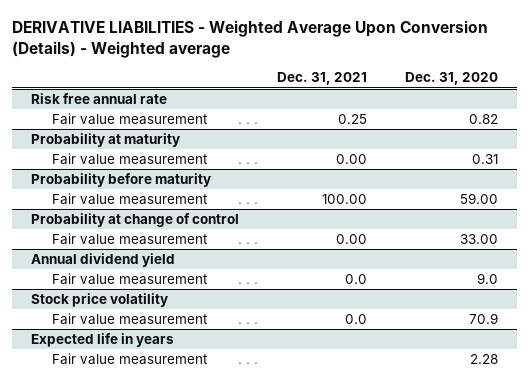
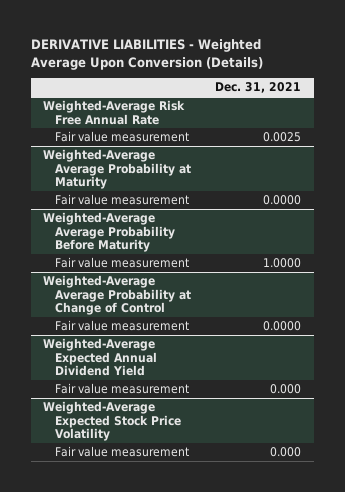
- DERIVATIVE LIABILITIES - Weighted Average Upon Conversion (Details) - Weighted average
+ DERIVATIVE LIABILITIES - Weighted Average Upon Conversion (Details)
- | Dec. 31, 2021 | Dec. 31, 2020
+ | Dec. 31, 2021
- Risk free annual rate
- Fair value measurement | 0.25 | 0.82
- Probability at maturity
- Fair value measurement | 0.00 | 0.31
- Probability before maturity
- Fair value measurement | 100.00 | 59.00
- Probability at change of control
- Fair value measurement | 0.00 | 33.00
- Annual dividend yield
- Fair value measurement | 0.0 | 9.0
- Stock price volatility
- Fair value measurement | 0.0 | 70.9
- Expected life in years
- Fair value measurement | | 2.28
+ Weighted-Average Risk Free Annual Rate
+ Fair value measurement | 0.0025
+ Weighted-Average Average Probability at Maturity
+ Fair value measurement | 0.0000
+ Weighted-Average Average Probability Before Maturity
+ Fair value measurement | 1.0000
+ Weighted-Average Average Probability at Change of Control
+ Fair value measurement | 0.0000
+ Weighted-Average Expected Annual Dividend Yield
+ Fair value measurement | 0.000
+ Weighted-Average Expected Stock Price Volatility
+ Fair value measurement | 0.000

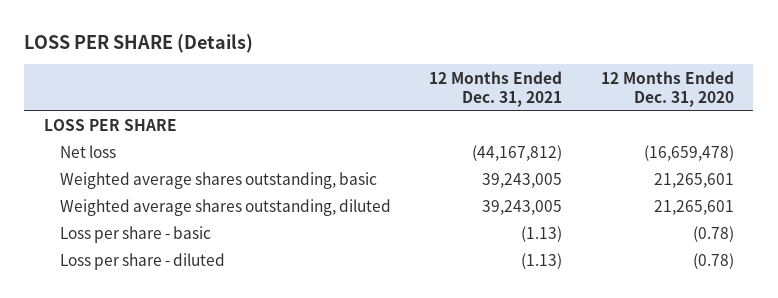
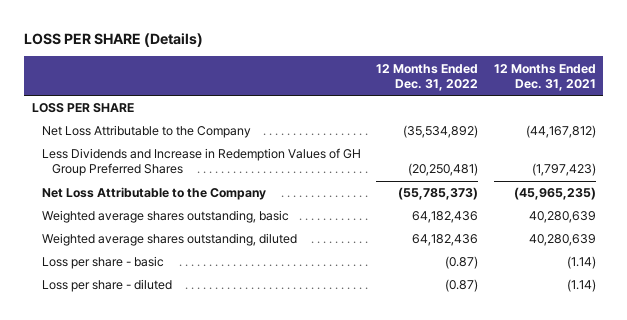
- | 12 Months Ended Dec. 31, 2021 | 12 Months Ended Dec. 31, 2020
+ | 12 Months Ended Dec. 31, 2022 | 12 Months Ended Dec. 31, 2021
- Net loss | (44,167,812) | (16,659,478)
- Weighted average shares outstanding, basic | 39,243,005 | 21,265,601
- Weighted average shares outstanding, diluted | 39,243,005 | 21,265,601
- Loss per share - basic | (1.13) | (0.78)
- Loss per share - diluted | (1.13) | (0.78)
+ Net Loss Attributable to the Company | (35,534,892) | (44,167,812)
+ Less Dividends and Increase in Redemption Values of GH Group Preferred Shares | (20,250,481) | (1,797,423)
+ Net Loss Attributable to the Company | (55,785,373) | (45,965,235)
+ Weighted average shares outstanding, basic | 64,182,436 | 40,280,639
+ Weighted average shares outstanding, diluted | 64,182,436 | 40,280,639
+ Loss per share - basic | (0.87) | (1.14)
+ Loss per share - diluted | (0.87) | (1.14)

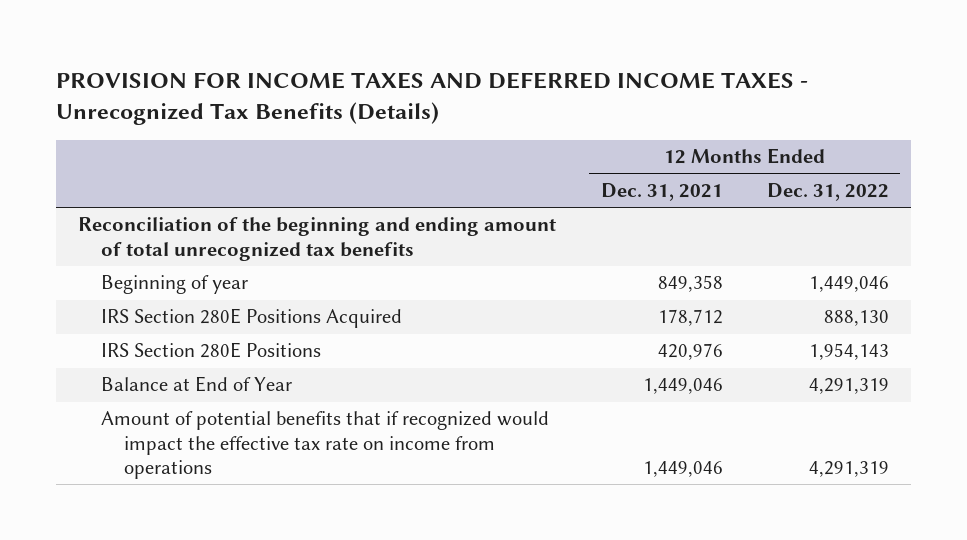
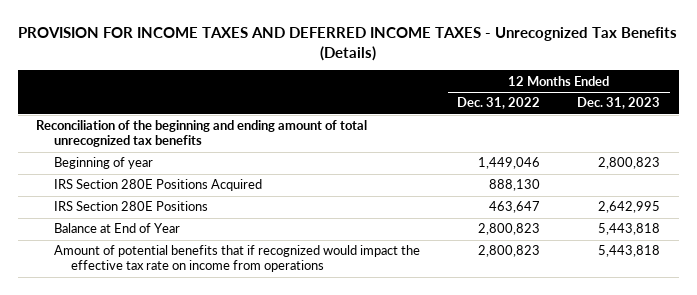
- | 12 Months Ended Dec. 31, 2021 | 12 Months Ended Dec. 31, 2022
+ | 12 Months Ended Dec. 31, 2022 | 12 Months Ended Dec. 31, 2023
- IRS Section 280E Positions | 420,976 | 1,954,143
- Balance at End of Year | 1,449,046 | 4,291,319
- Amount of potential benefits that if recognized would impact the effective tax rate on income from operations | 1,449,046 | 4,291,319
+ IRS Section 280E Positions | 463,647 | 2,642,995
+ Balance at End of Year | 2,800,823 | 5,443,818
+ Amount of potential benefits that if recognized would impact the effective tax rate on income from operations | 2,800,823 | 5,443,818

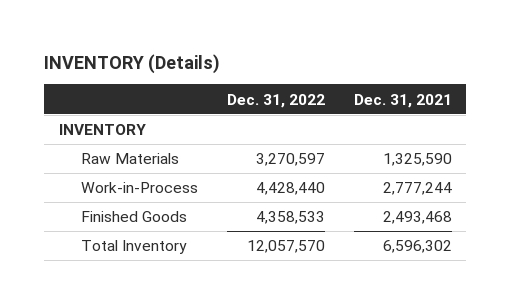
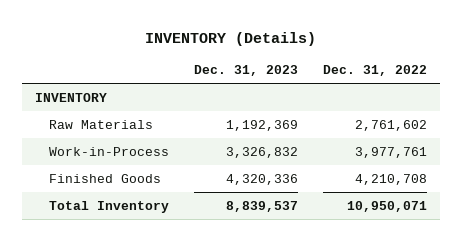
- | Dec. 31, 2022 | Dec. 31, 2021
+ | Dec. 31, 2023 | Dec. 31, 2022
- Raw Materials | 3,270,597 | 1,325,590
- Work-in-Process | 4,428,440 | 2,777,244
- Finished Goods | 4,358,533 | 2,493,468
- Total Inventory | 12,057,570 | 6,596,302
+ Raw Materials | 1,192,369 | 2,761,602
+ Work-in-Process | 3,326,832 | 3,977,761
+ Finished Goods | 4,320,336 | 4,210,708
+ Total Inventory | 8,839,537 | 10,950,071

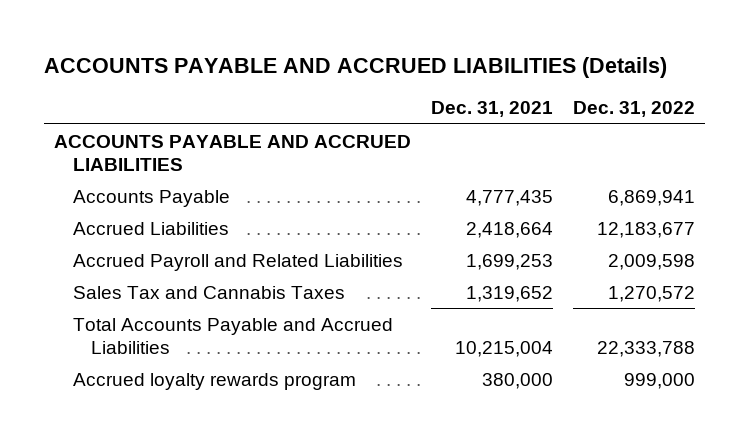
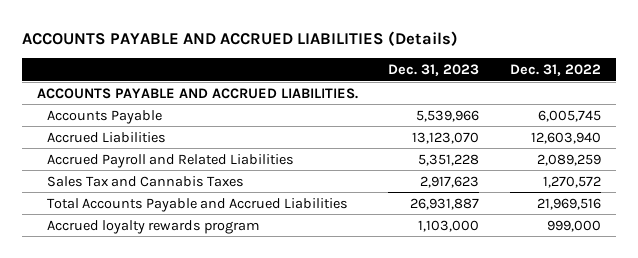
- | Dec. 31, 2021 | Dec. 31, 2022
+ | Dec. 31, 2023 | Dec. 31, 2022
- ACCOUNTS PAYABLE AND ACCRUED LIABILITIES
- Accounts Payable | 4,777,435 | 6,869,941
- Accrued Liabilities | 2,418,664 | 12,183,677
- Accrued Payroll and Related Liabilities | 1,699,253 | 2,009,598
+ ACCOUNTS PAYABLE AND ACCRUED LIABILITIES.
+ Accounts Payable | 5,539,966 | 6,005,745
+ Accrued Liabilities | 13,123,070 | 12,603,940
+ Accrued Payroll and Related Liabilities | 5,351,228 | 2,089,259
- Total Accounts Payable and Accrued Liabilities | 10,215,004 | 22,333,788
+ Total Accounts Payable and Accrued Liabilities | 26,931,887 | 21,969,516

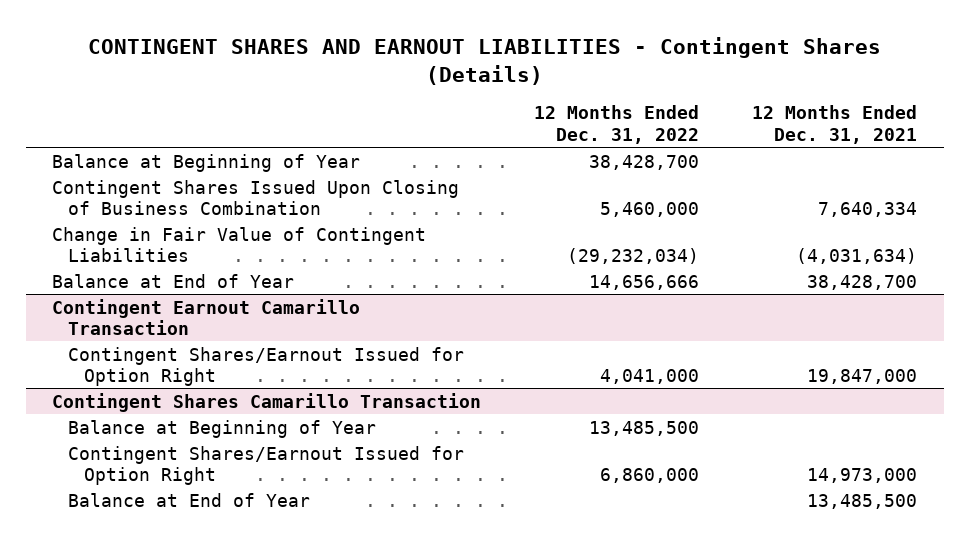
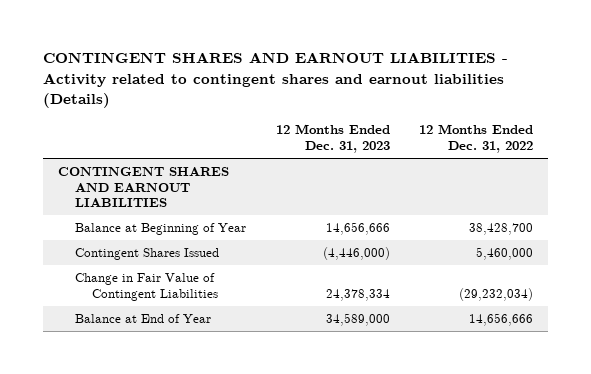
- CONTINGENT SHARES AND EARNOUT LIABILITIES - Contingent Shares (Details)
+ CONTINGENT SHARES AND EARNOUT LIABILITIES - Activity related to contingent shares and earnout liabilities (Details)
- | 12 Months Ended Dec. 31, 2022 | 12 Months Ended Dec. 31, 2021
+ | 12 Months Ended Dec. 31, 2023 | 12 Months Ended Dec. 31, 2022
+ CONTINGENT SHARES AND EARNOUT LIABILITIES
- Contingent Shares Issued Upon Closing of Business Combination | 5,460,000 | 7,640,334
+ Contingent Shares Issued | (4,446,000) | 5,460,000
- Contingent Earnout Camarillo Transaction
- Contingent Shares/Earnout Issued for Option Right | 4,041,000 | 19,847,000
- Contingent Shares Camarillo Transaction
- Balance at Beginning of Year | 13,485,500 |
- Contingent Shares/Earnout Issued for Option Right | 6,860,000 | 14,973,000
- Balance at End of Year | | 13,485,500

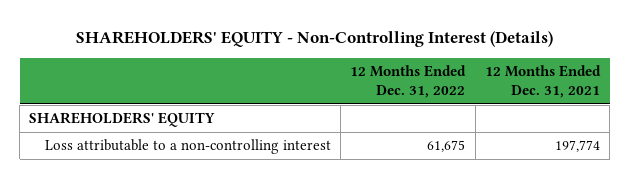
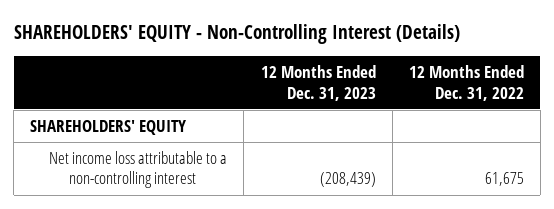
- | 12 Months Ended Dec. 31, 2022 | 12 Months Ended Dec. 31, 2021
+ | 12 Months Ended Dec. 31, 2023 | 12 Months Ended Dec. 31, 2022
- Loss attributable to a non-controlling interest | 61,675 | 197,774
+ Net income loss attributable to a non-controlling interest | (208,439) | 61,675

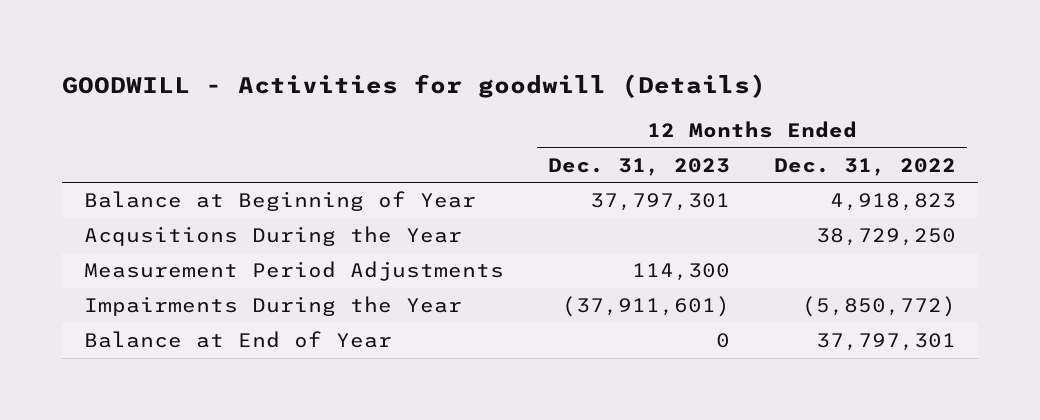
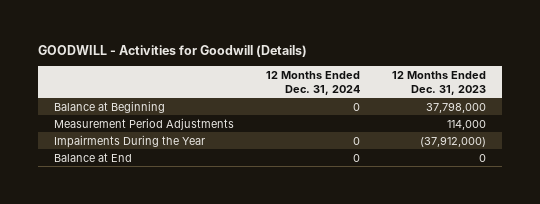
- GOODWILL - Activities for goodwill (Details)
+ GOODWILL - Activities for Goodwill (Details)
- | 12 Months Ended Dec. 31, 2023 | 12 Months Ended Dec. 31, 2022
+ | 12 Months Ended Dec. 31, 2024 | 12 Months Ended Dec. 31, 2023
- Balance at Beginning of Year | 37,797,301 | 4,918,823
- Acqusitions During the Year | | 38,729,250
- Measurement Period Adjustments | 114,300 |
- Impairments During the Year | (37,911,601) | (5,850,772)
- Balance at End of Year | 0 | 37,797,301
+ Balance at Beginning | 0 | 37,798,000
+ Measurement Period Adjustments | | 114,000
+ Impairments During the Year | 0 | (37,912,000)
+ Balance at End | 0 | 0

